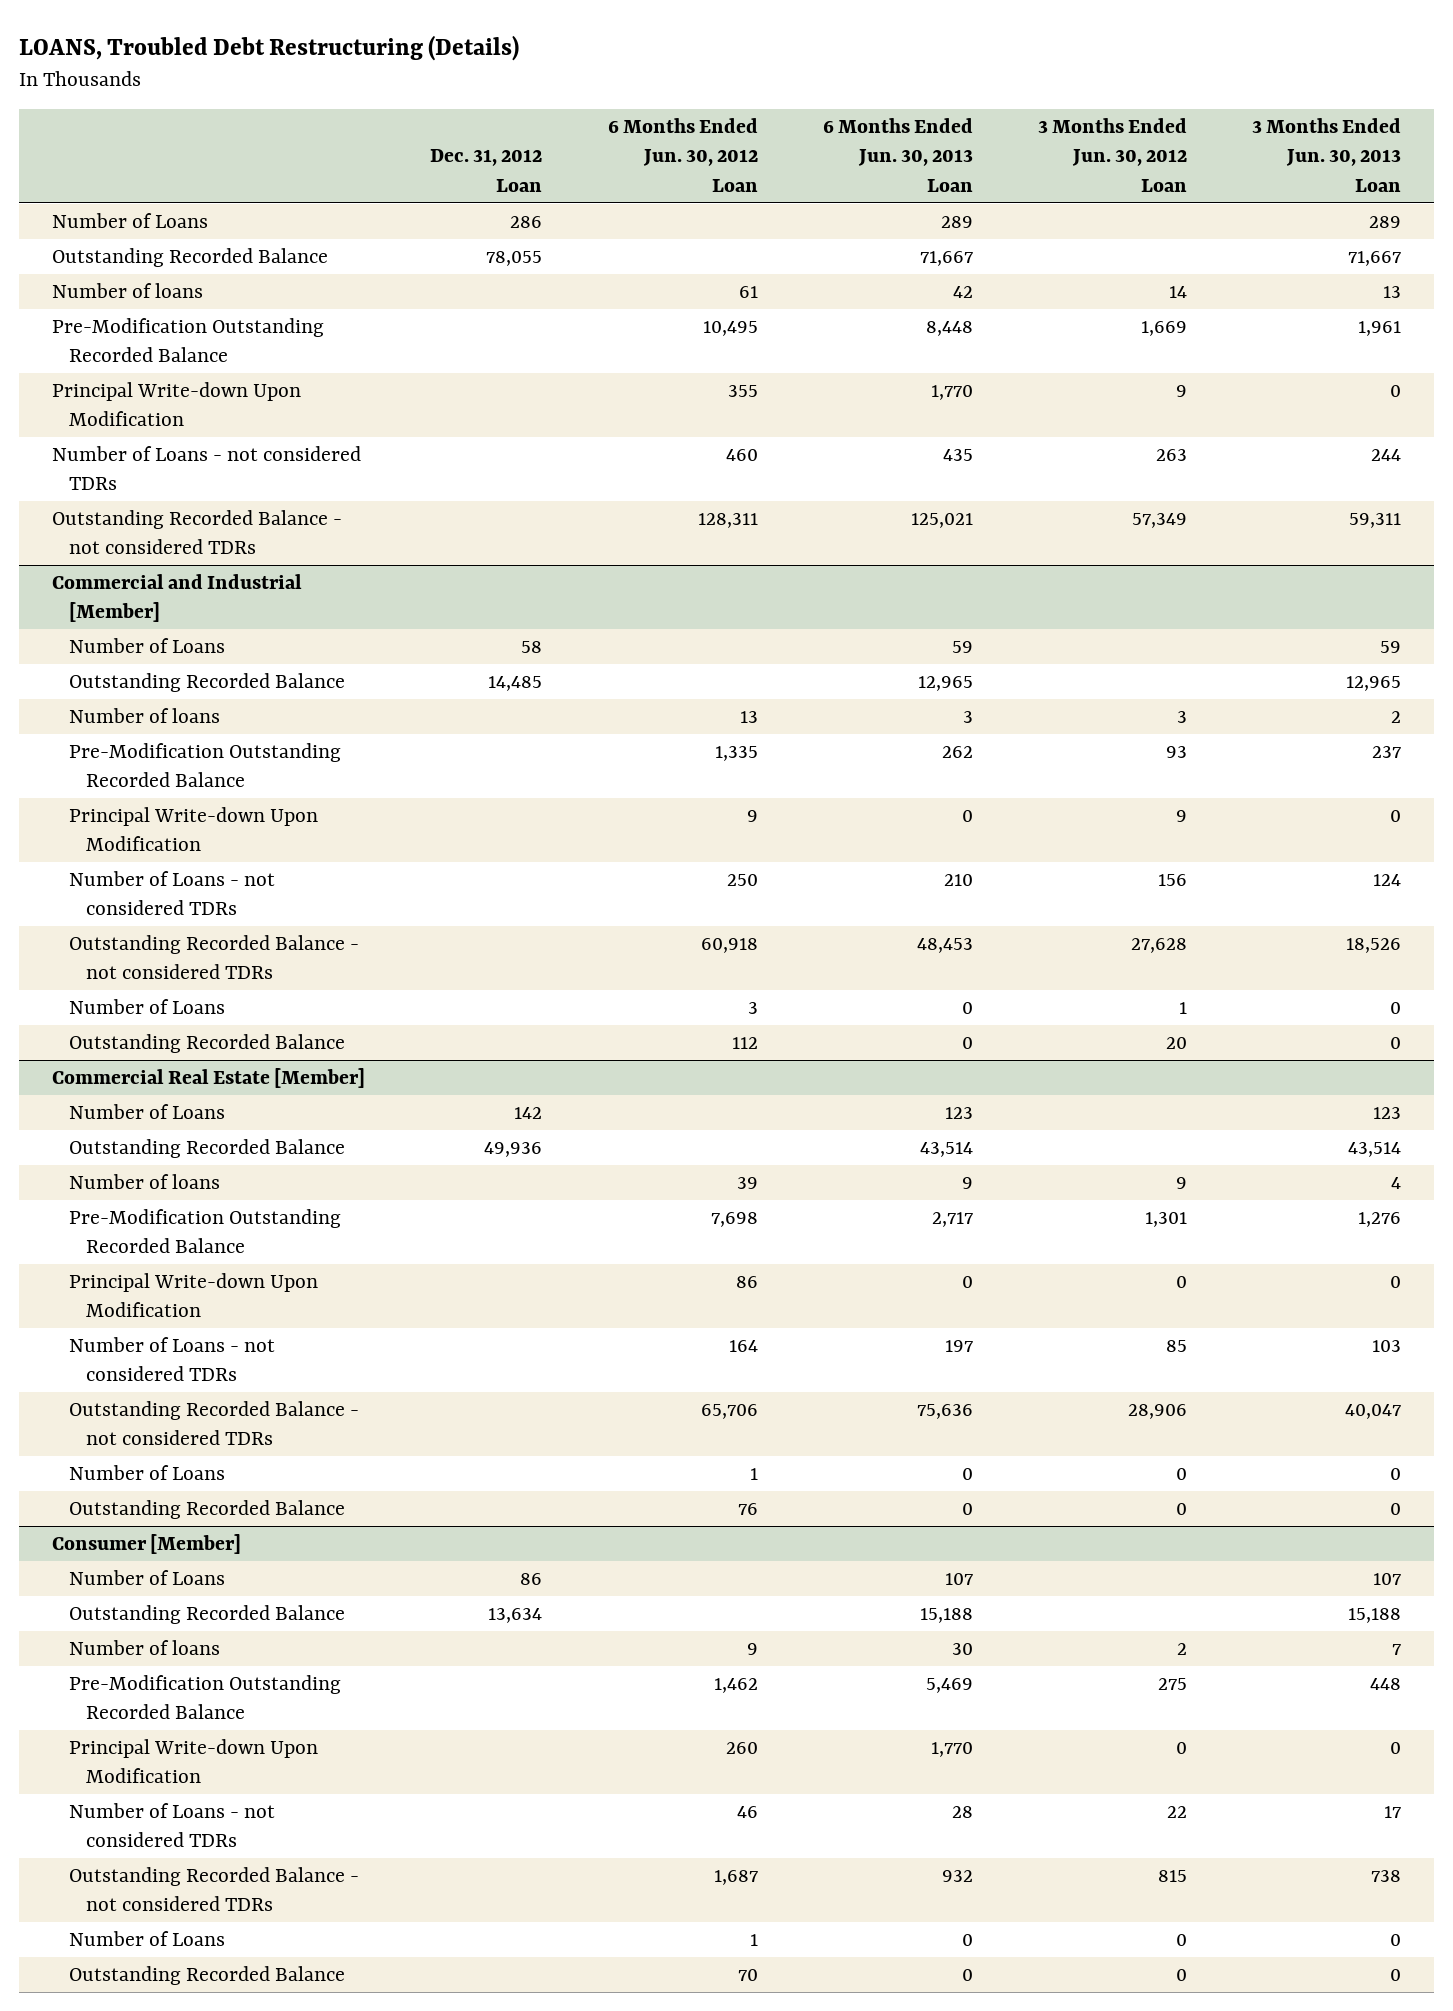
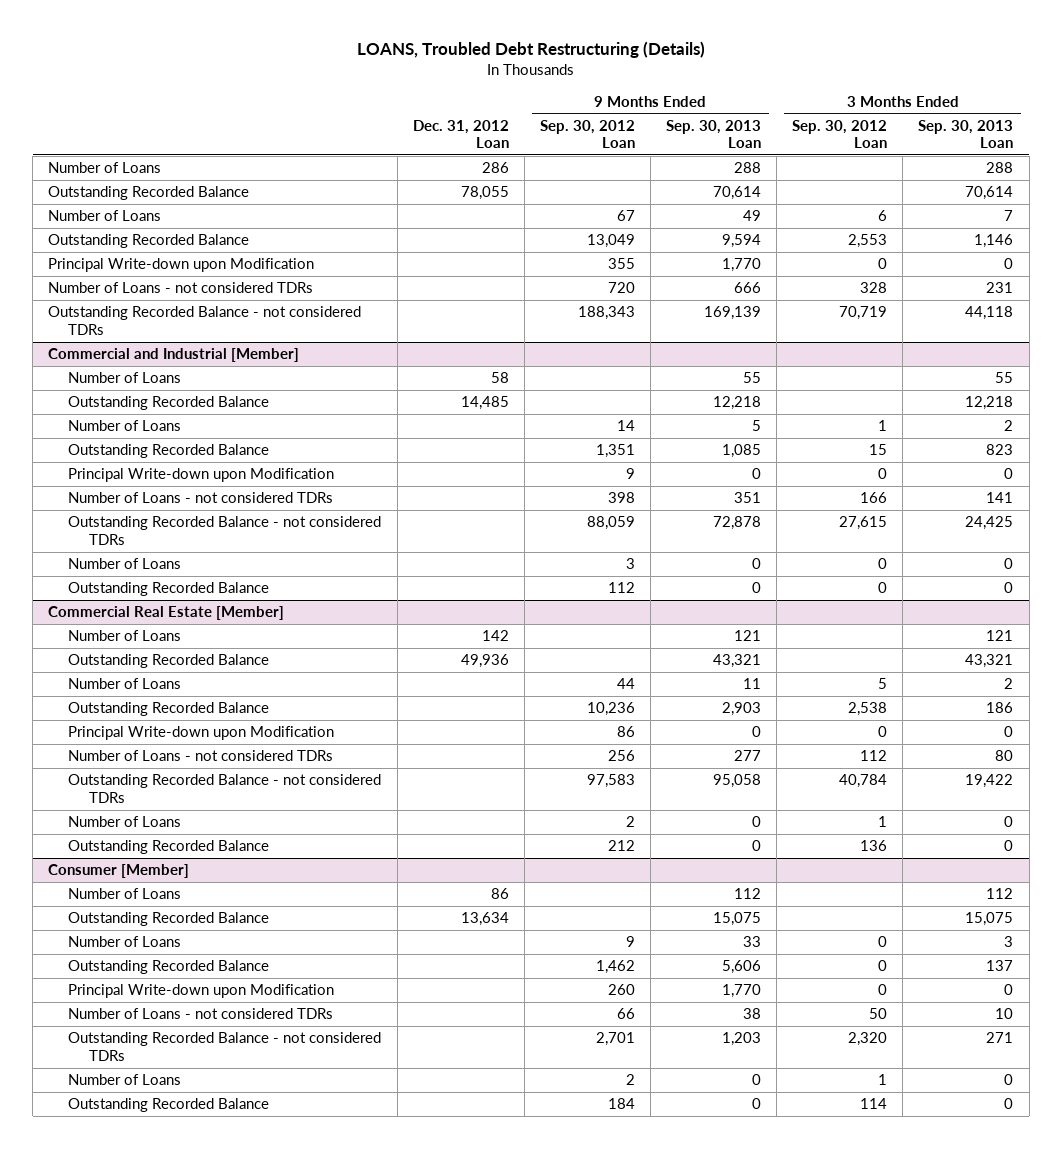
- | Dec. 31, 2012 Loan | 6 Months Ended Jun. 30, 2012 Loan | 6 Months Ended Jun. 30, 2013 Loan | 3 Months Ended Jun. 30, 2012 Loan | 3 Months Ended Jun. 30, 2013 Loan
+ | Dec. 31, 2012 Loan | 9 Months Ended Sep. 30, 2012 Loan | 9 Months Ended Sep. 30, 2013 Loan | 3 Months Ended Sep. 30, 2012 Loan | 3 Months Ended Sep. 30, 2013 Loan
- Number of loans | | 61 | 42 | 14 | 13
- Pre-Modification Outstanding Recorded Balance | | 10,495 | 8,448 | 1,669 | 1,961
- Principal Write-down Upon Modification | | 355 | 1,770 | 9 | 0
+ Number of Loans | | 67 | 49 | 6 | 7
+ Outstanding Recorded Balance | | 13,049 | 9,594 | 2,553 | 1,146
+ Principal Write-down upon Modification | | 355 | 1,770 | 0 | 0
@ Commercial and Industrial [Member]
- Number of loans | | 13 | 3 | 3 | 2
- Pre-Modification Outstanding Recorded Balance | | 1,335 | 262 | 93 | 237
- Principal Write-down Upon Modification | | 9 | 0 | 9 | 0
+ Number of Loans | | 14 | 5 | 1 | 2
+ Outstanding Recorded Balance | | 1,351 | 1,085 | 15 | 823
+ Principal Write-down upon Modification | | 9 | 0 | 0 | 0
@ Commercial Real Estate [Member]
- Number of loans | | 39 | 9 | 9 | 4
- Pre-Modification Outstanding Recorded Balance | | 7,698 | 2,717 | 1,301 | 1,276
- Principal Write-down Upon Modification | | 86 | 0 | 0 | 0
+ Number of Loans | | 44 | 11 | 5 | 2
+ Outstanding Recorded Balance | | 10,236 | 2,903 | 2,538 | 186
+ Principal Write-down upon Modification | | 86 | 0 | 0 | 0
@ Consumer [Member]
- Number of loans | | 9 | 30 | 2 | 7
- Pre-Modification Outstanding Recorded Balance | | 1,462 | 5,469 | 275 | 448
- Principal Write-down Upon Modification | | 260 | 1,770 | 0 | 0
+ Number of Loans | | 9 | 33 | 0 | 3
+ Outstanding Recorded Balance | | 1,462 | 5,606 | 0 | 137
+ Principal Write-down upon Modification | | 260 | 1,770 | 0 | 0

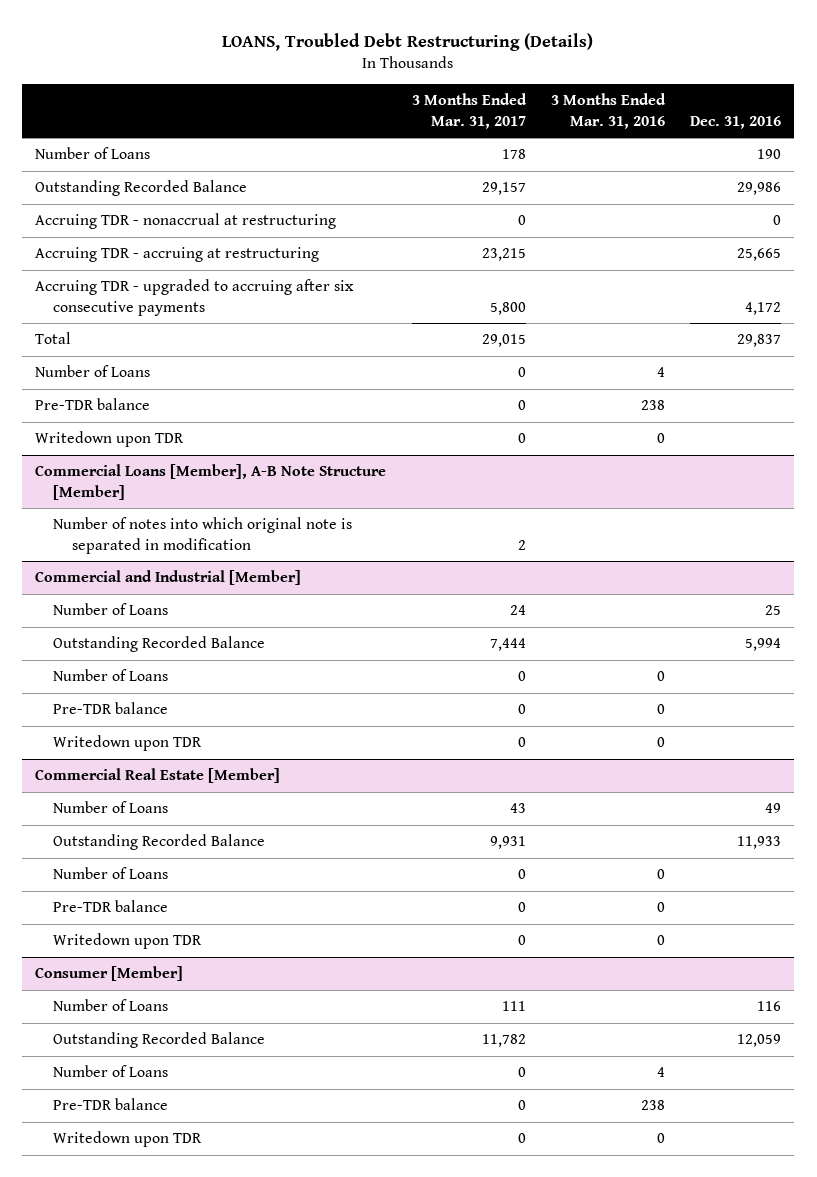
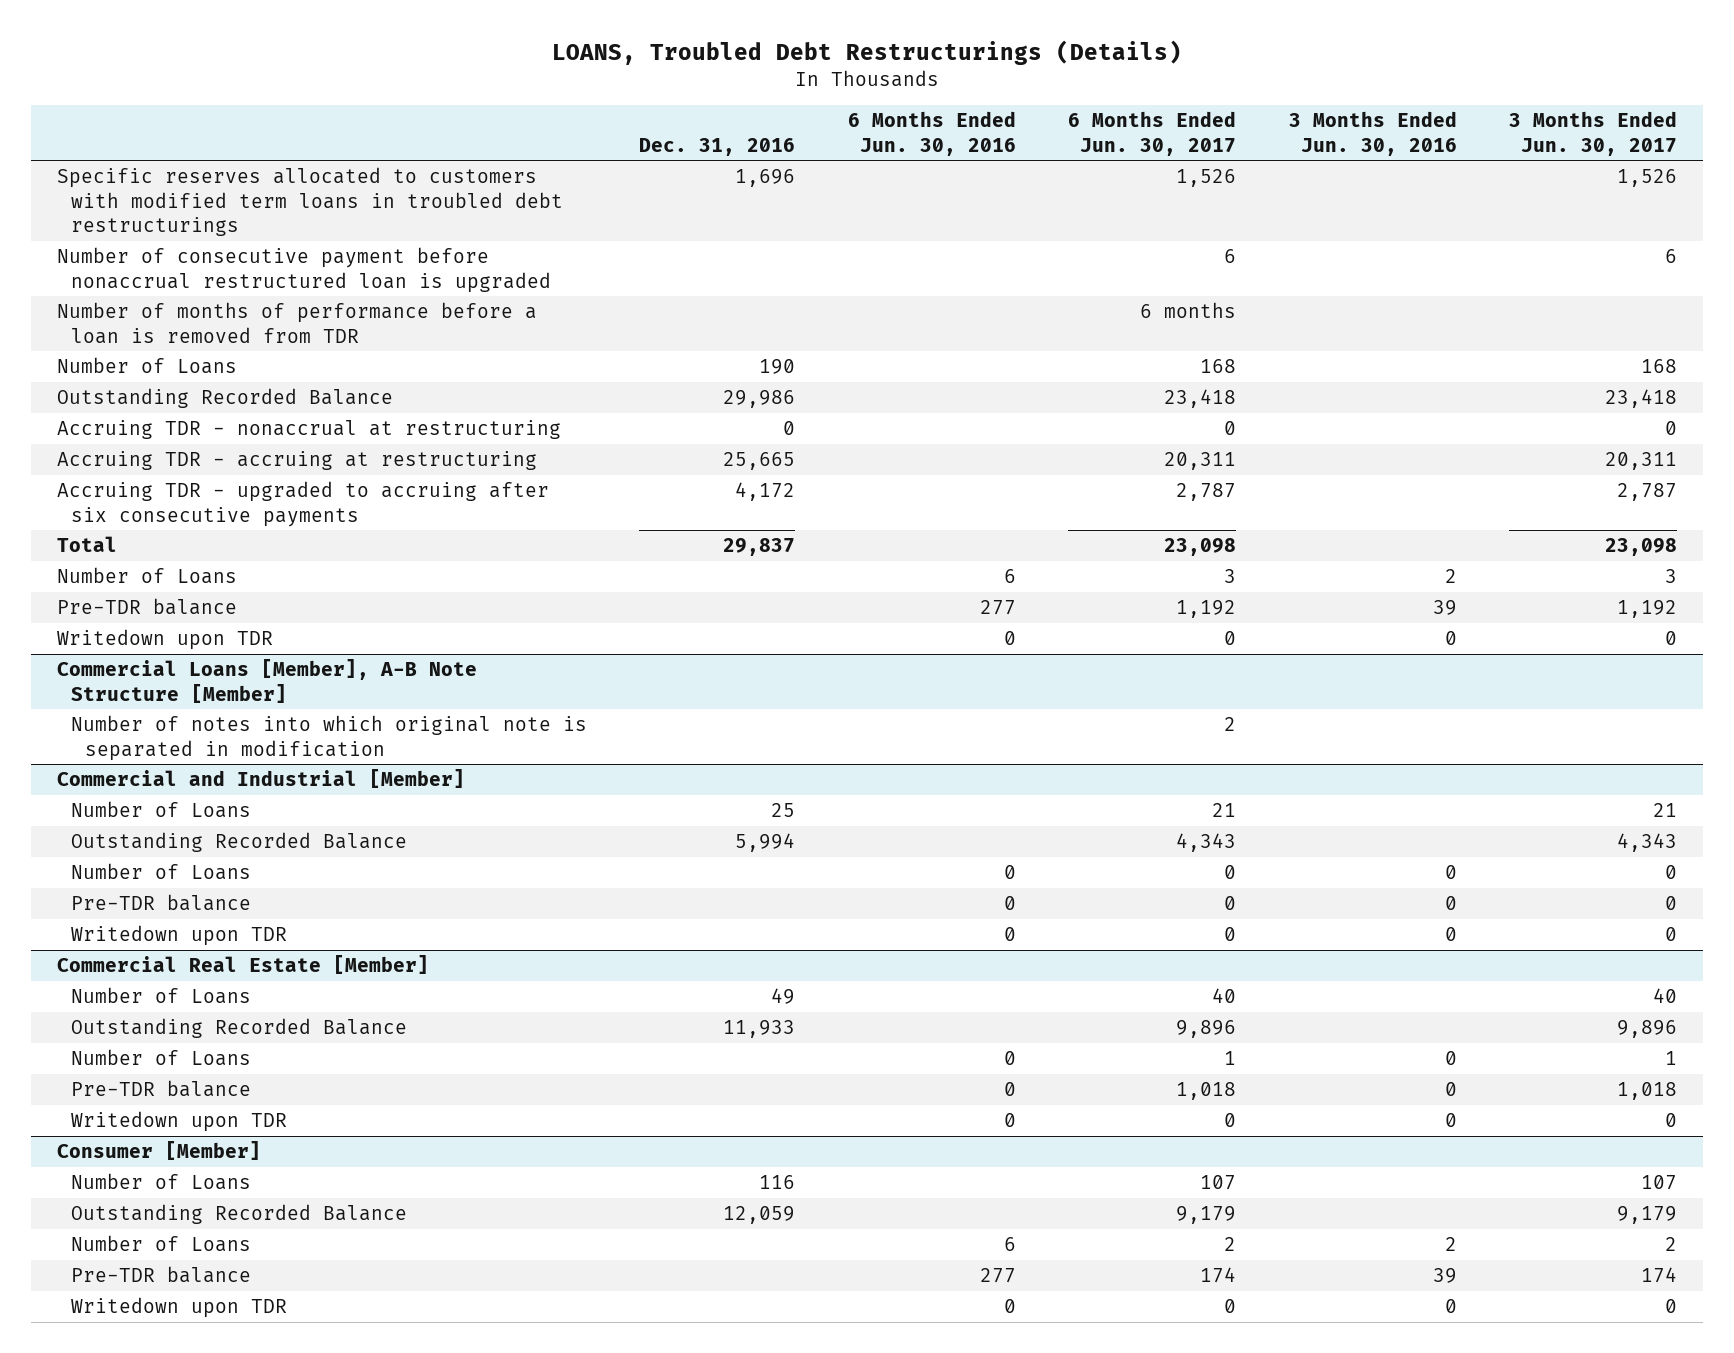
- LOANS, Troubled Debt Restructuring (Details)
+ LOANS, Troubled Debt Restructurings (Details)
- | 3 Months Ended Mar. 31, 2017 | 3 Months Ended Mar. 31, 2016 | Dec. 31, 2016
+ | Dec. 31, 2016 | 6 Months Ended Jun. 30, 2016 | 6 Months Ended Jun. 30, 2017 | 3 Months Ended Jun. 30, 2016 | 3 Months Ended Jun. 30, 2017
+ Specific reserves allocated to customers with modified term loans in troubled debt restructurings | 1,696 | | 1,526 | | 1,526
+ Number of consecutive payment before nonaccrual restructured loan is upgraded | | | 6 | | 6
+ Number of months of performance before a loan is removed from TDR | | | 6 months | |

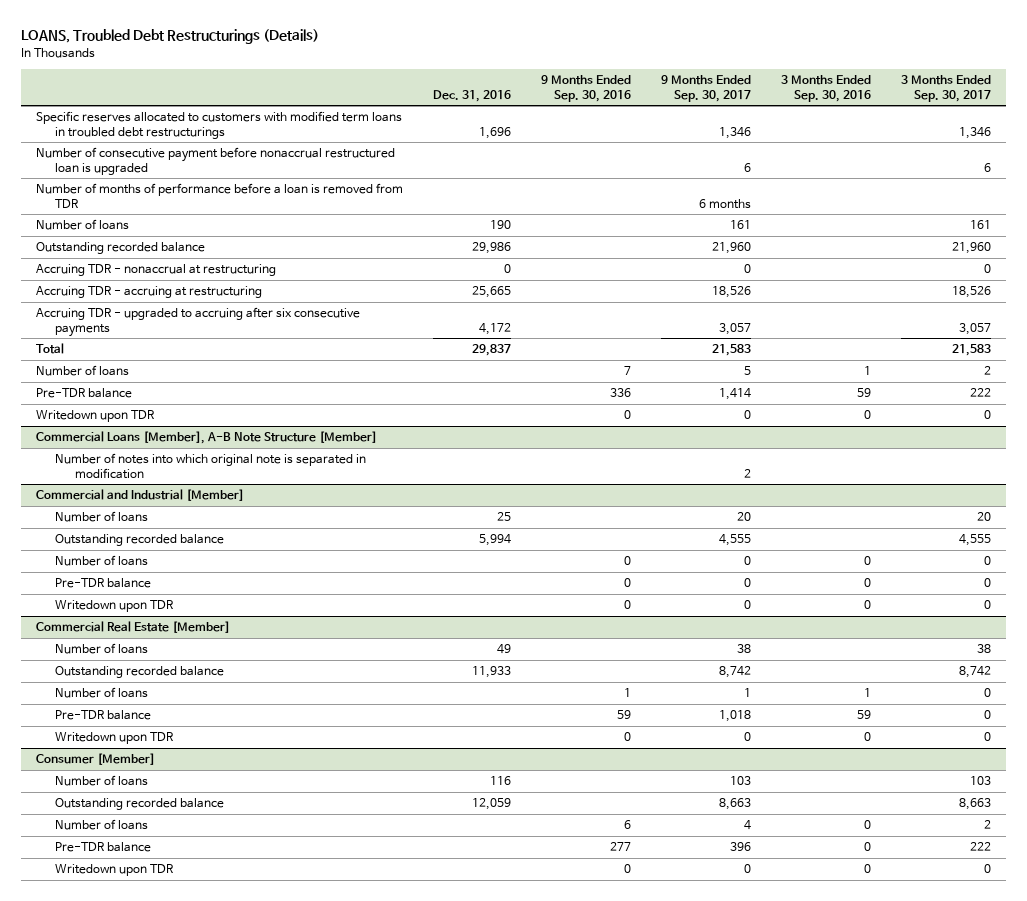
- | Dec. 31, 2016 | 6 Months Ended Jun. 30, 2016 | 6 Months Ended Jun. 30, 2017 | 3 Months Ended Jun. 30, 2016 | 3 Months Ended Jun. 30, 2017
+ | Dec. 31, 2016 | 9 Months Ended Sep. 30, 2016 | 9 Months Ended Sep. 30, 2017 | 3 Months Ended Sep. 30, 2016 | 3 Months Ended Sep. 30, 2017
- Number of Loans | 190 | | 168 | | 168
- Outstanding Recorded Balance | 29,986 | | 23,418 | | 23,418
+ Number of loans | 190 | | 161 | | 161
+ Outstanding recorded balance | 29,986 | | 21,960 | | 21,960
- Number of Loans | | 6 | 3 | 2 | 3
+ Number of loans | | 7 | 5 | 1 | 2
@ Commercial and Industrial [Member]
- Number of Loans | 25 | | 21 | | 21
- Outstanding Recorded Balance | 5,994 | | 4,343 | | 4,343
- Number of Loans | | 0 | 0 | 0 | 0
+ Number of loans | 25 | | 20 | | 20
+ Outstanding recorded balance | 5,994 | | 4,555 | | 4,555
+ Number of loans | | 0 | 0 | 0 | 0
@ Commercial Real Estate [Member]
- Number of Loans | 49 | | 40 | | 40
- Outstanding Recorded Balance | 11,933 | | 9,896 | | 9,896
- Number of Loans | | 0 | 1 | 0 | 1
+ Number of loans | 49 | | 38 | | 38
+ Outstanding recorded balance | 11,933 | | 8,742 | | 8,742
+ Number of loans | | 1 | 1 | 1 | 0
@ Consumer [Member]
- Number of Loans | 116 | | 107 | | 107
- Outstanding Recorded Balance | 12,059 | | 9,179 | | 9,179
- Number of Loans | | 6 | 2 | 2 | 2
+ Number of loans | 116 | | 103 | | 103
+ Outstanding recorded balance | 12,059 | | 8,663 | | 8,663
+ Number of loans | | 6 | 4 | 0 | 2

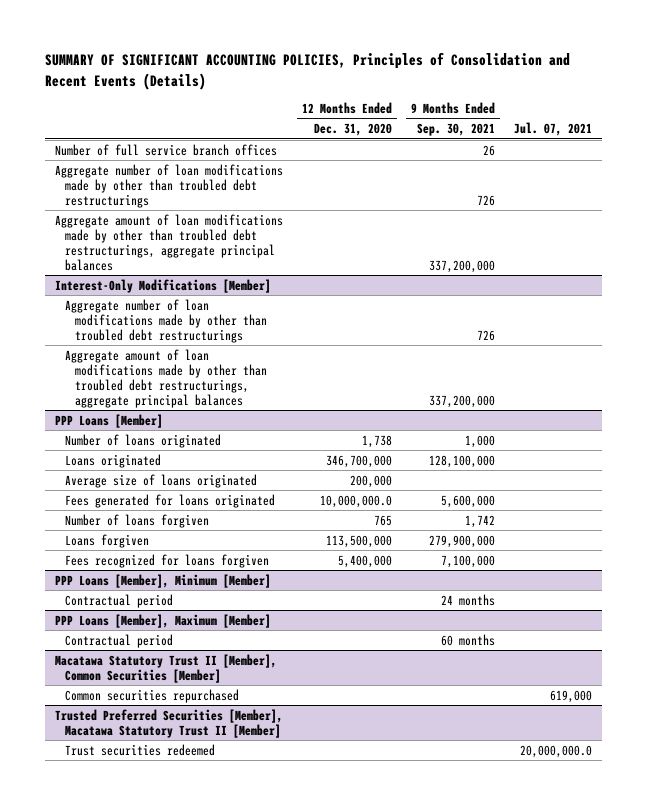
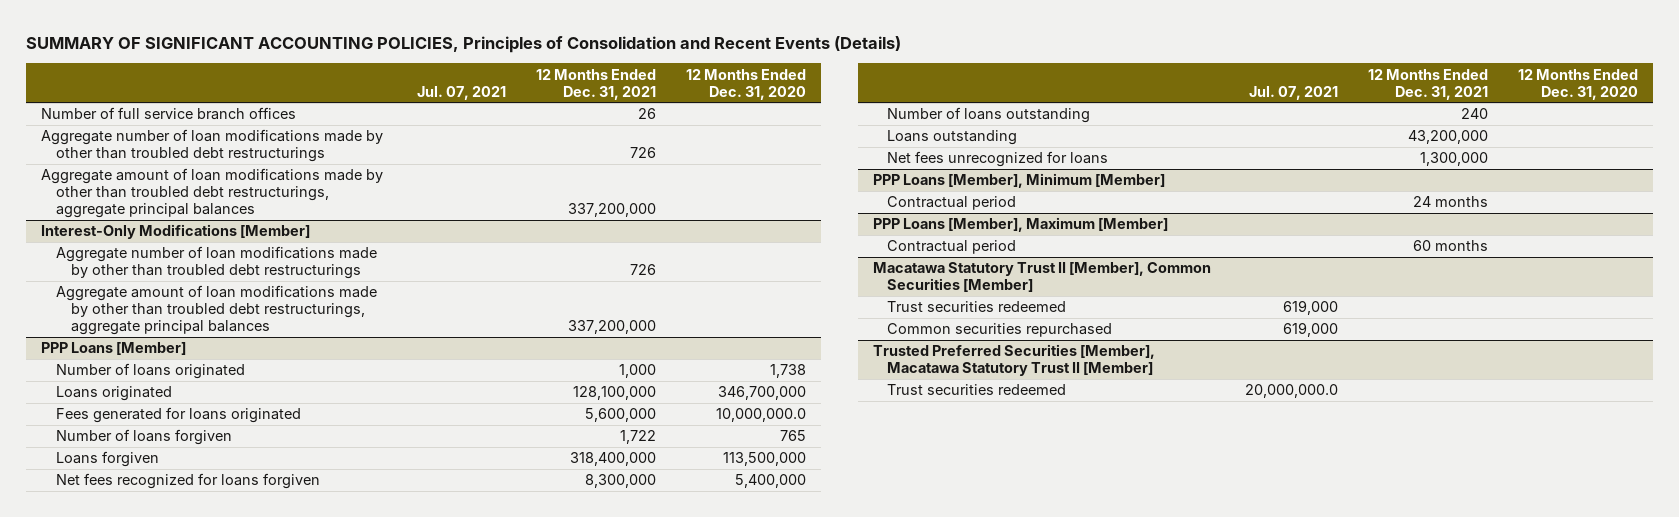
- | 12 Months Ended Dec. 31, 2020 | 9 Months Ended Sep. 30, 2021 | Jul. 07, 2021
+ | Jul. 07, 2021 | 12 Months Ended Dec. 31, 2021 | 12 Months Ended Dec. 31, 2020
@ PPP Loans [Member]
- Average size of loans originated | 200,000 | |
- Fees recognized for loans forgiven | 5,400,000 | 7,100,000 |
+ Net fees recognized for loans forgiven | | 8,300,000 | 5,400,000
+ Number of loans outstanding | | 240 |
+ Loans outstanding | | 43,200,000 |
+ Net fees unrecognized for loans | | 1,300,000 |
@ Macatawa Statutory Trust II [Member], Common Securities [Member]
+ Trust securities redeemed | 619,000 | |

